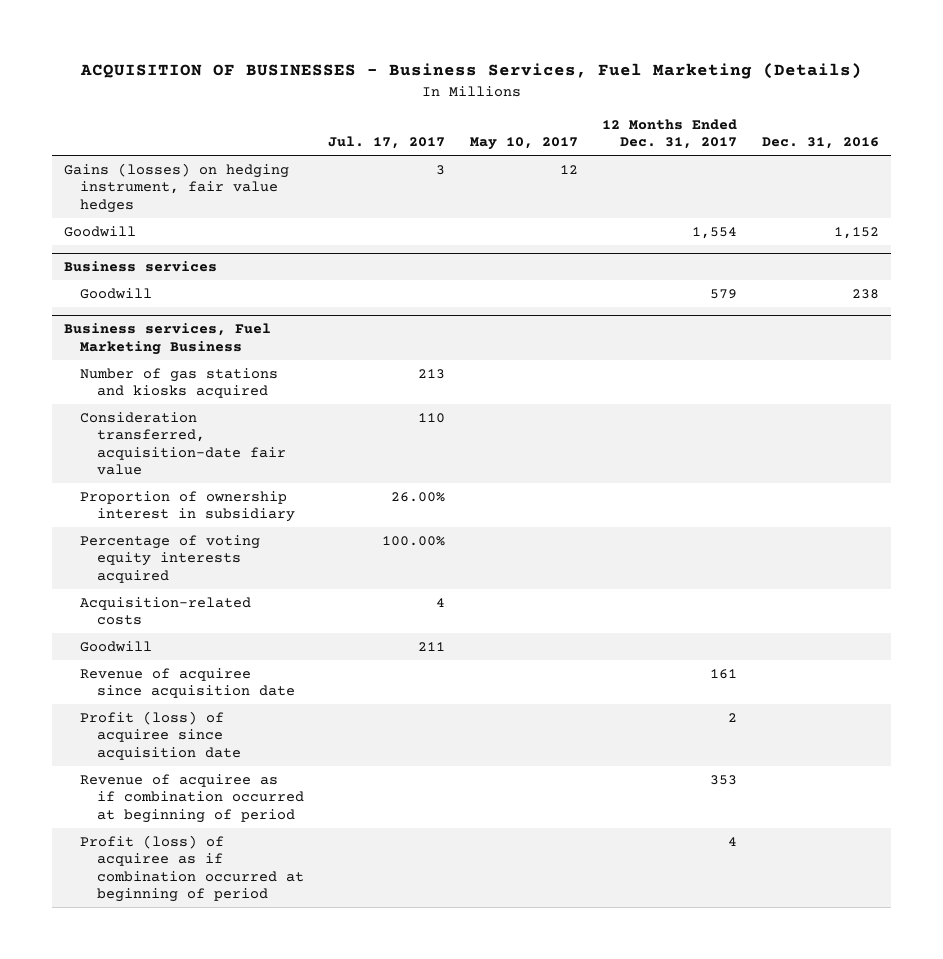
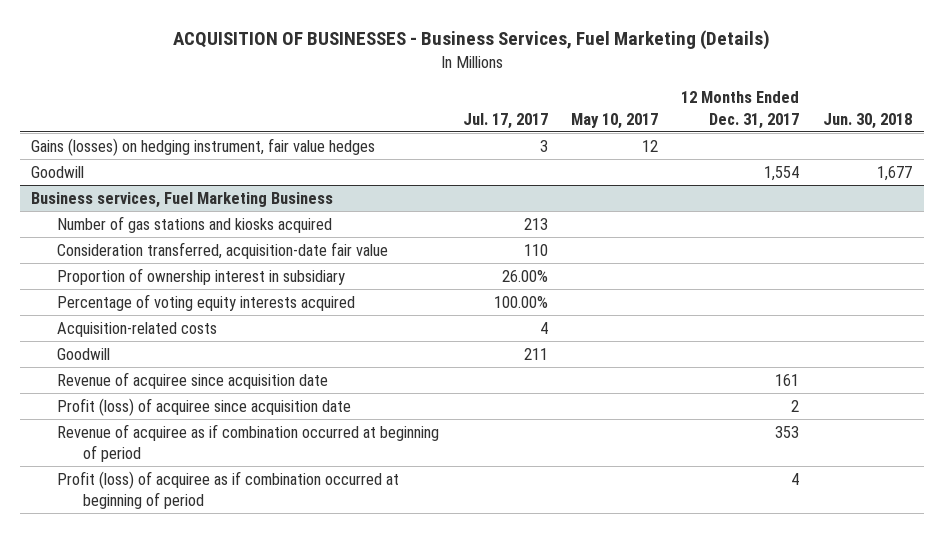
- | Jul. 17, 2017 | May 10, 2017 | 12 Months Ended Dec. 31, 2017 | Dec. 31, 2016
+ | Jul. 17, 2017 | May 10, 2017 | 12 Months Ended Dec. 31, 2017 | Jun. 30, 2018
- Business services
- Goodwill | | | 579 | 238

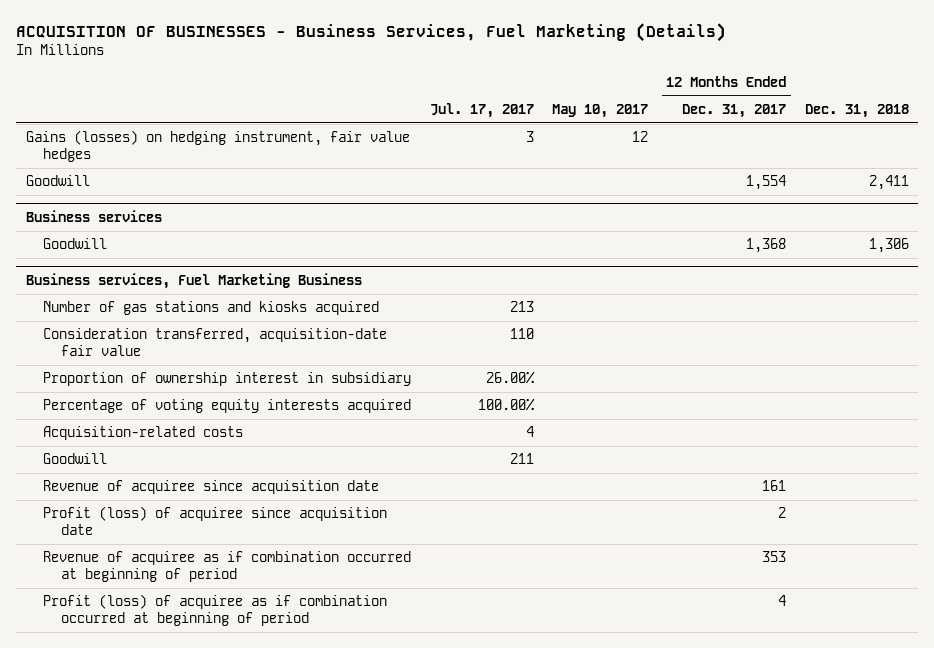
- | Jul. 17, 2017 | May 10, 2017 | 12 Months Ended Dec. 31, 2017 | Jun. 30, 2018
+ | Jul. 17, 2017 | May 10, 2017 | 12 Months Ended Dec. 31, 2017 | Dec. 31, 2018
+ Business services
+ Goodwill | | | 1,368 | 1,306

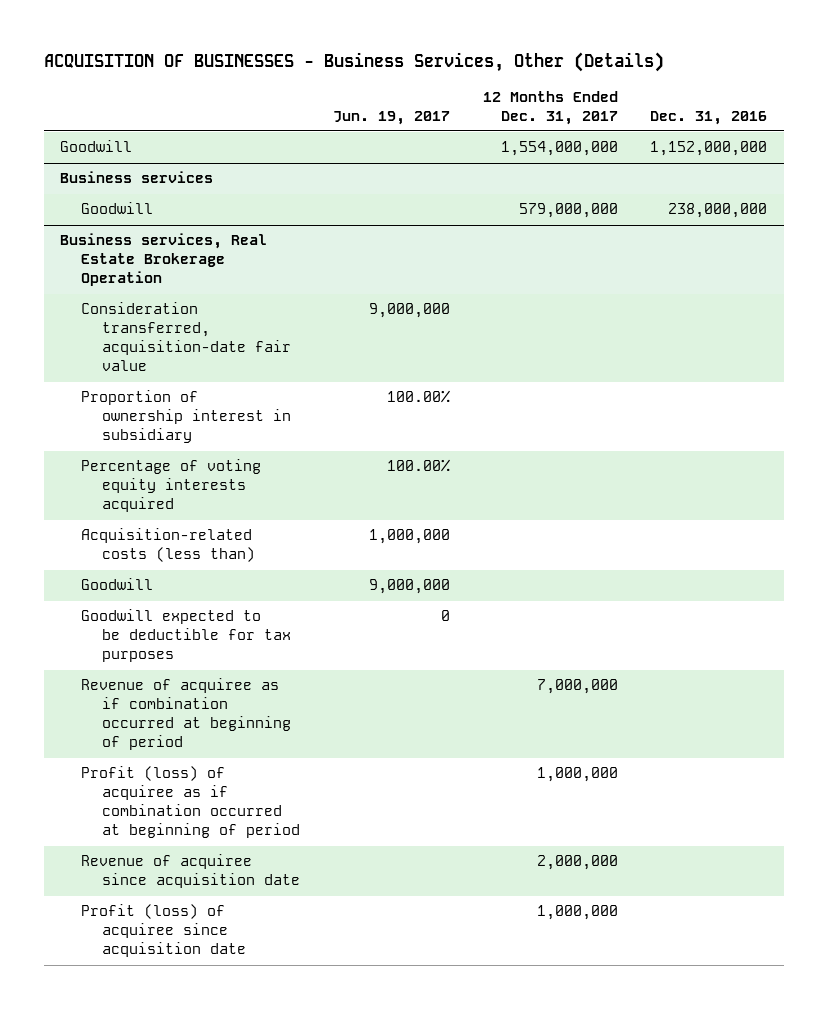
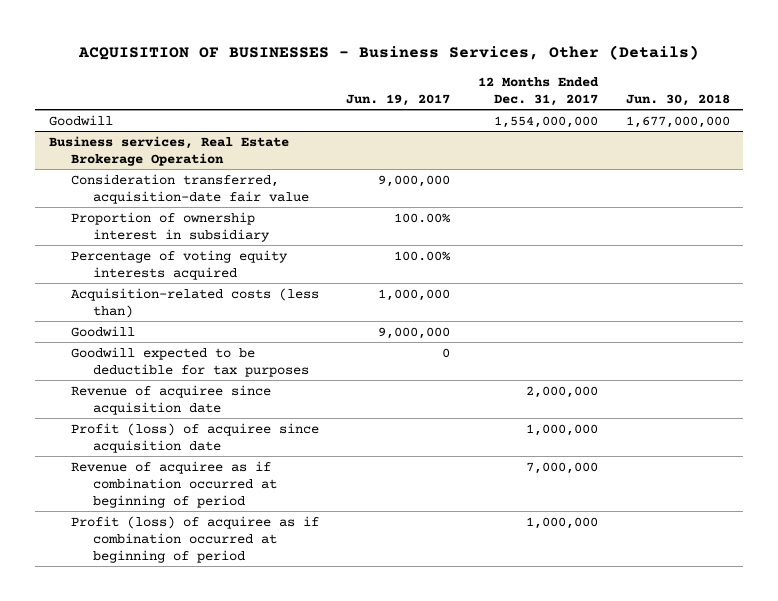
- | Jun. 19, 2017 | 12 Months Ended Dec. 31, 2017 | Dec. 31, 2016
+ | Jun. 19, 2017 | 12 Months Ended Dec. 31, 2017 | Jun. 30, 2018
- Business services
- Goodwill | | 579,000,000 | 238,000,000
@ Business services, Real Estate Brokerage Operation
moved down: Revenue of acquiree as if combination occurred at beginning of period | | 7,000,000 |
moved down: Profit (loss) of acquiree as if combination occurred at beginning of period | | 1,000,000 |

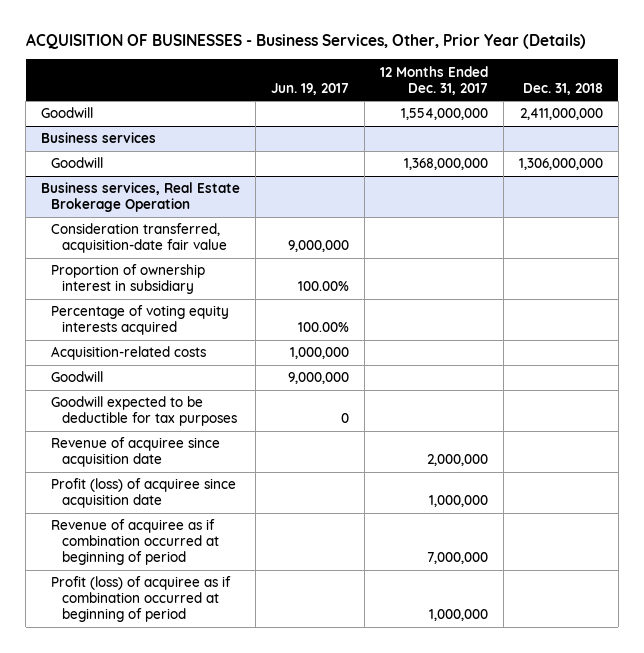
- ACQUISITION OF BUSINESSES - Business Services, Other (Details)
+ ACQUISITION OF BUSINESSES - Business Services, Other, Prior Year (Details)
- | Jun. 19, 2017 | 12 Months Ended Dec. 31, 2017 | Jun. 30, 2018
+ | Jun. 19, 2017 | 12 Months Ended Dec. 31, 2017 | Dec. 31, 2018
+ Business services
+ Goodwill | | 1,368,000,000 | 1,306,000,000
@ Business services, Real Estate Brokerage Operation
- Acquisition-related costs (less than) | 1,000,000 | |
+ Acquisition-related costs | 1,000,000 | |

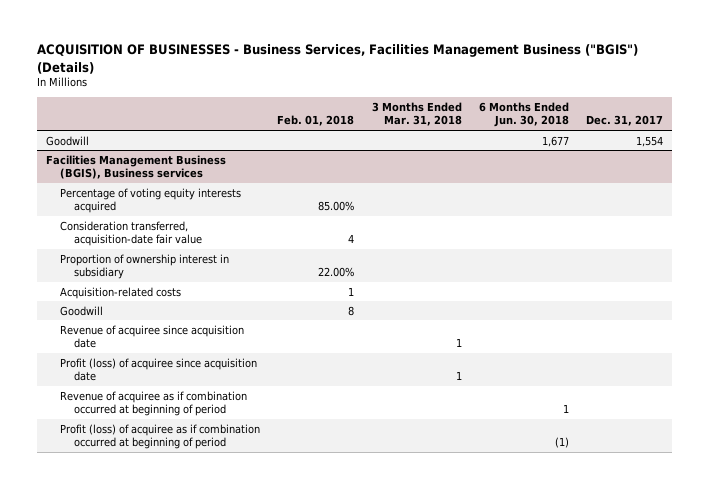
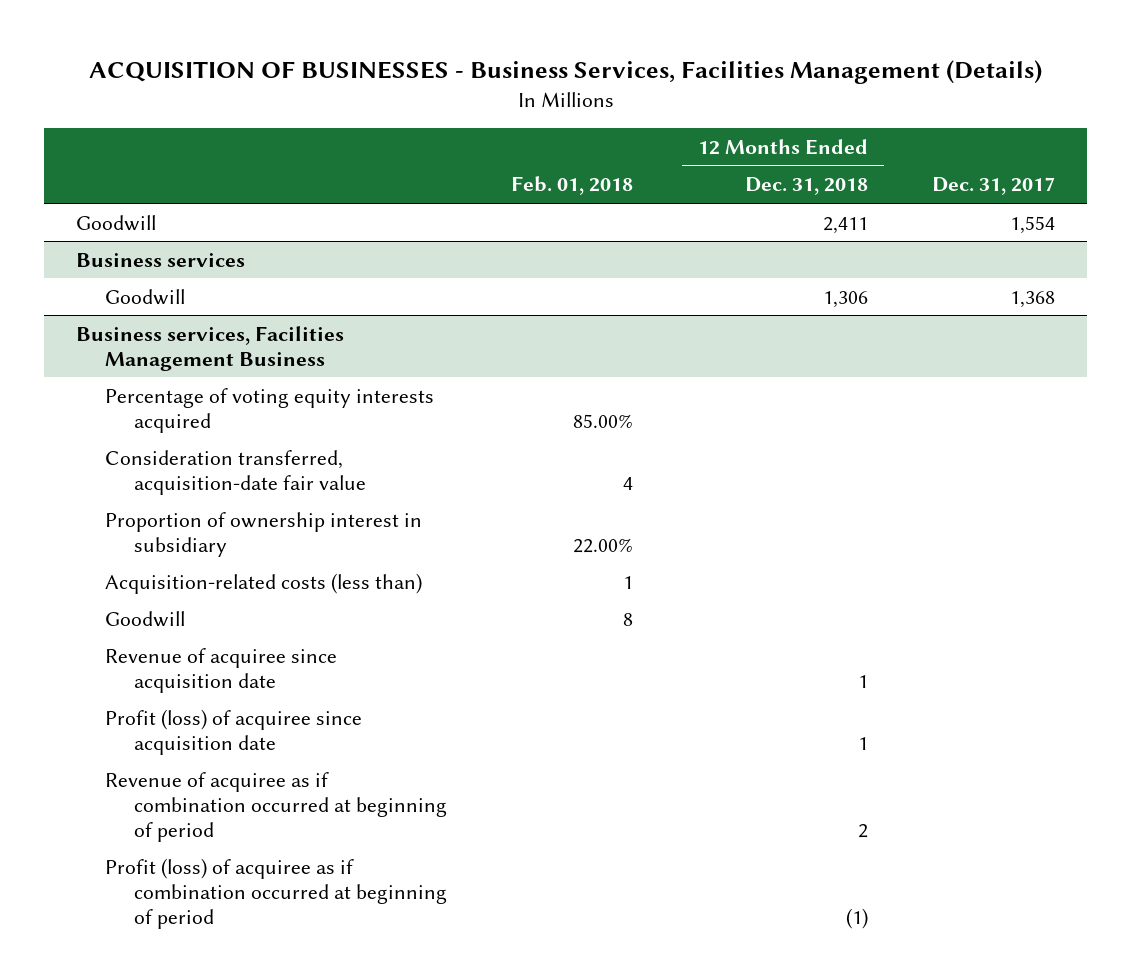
- ACQUISITION OF BUSINESSES - Business Services, Facilities Management Business ("BGIS") (Details)
+ ACQUISITION OF BUSINESSES - Business Services, Facilities Management (Details)
- | Feb. 01, 2018 | 3 Months Ended Mar. 31, 2018 | 6 Months Ended Jun. 30, 2018 | Dec. 31, 2017
+ | Feb. 01, 2018 | 12 Months Ended Dec. 31, 2018 | Dec. 31, 2017
- Facilities Management Business (BGIS), Business services
+ Business services
+ Goodwill | | 1,306 | 1,368
+ Business services, Facilities Management Business
- Acquisition-related costs | 1 | | |
+ Acquisition-related costs (less than) | 1 | |

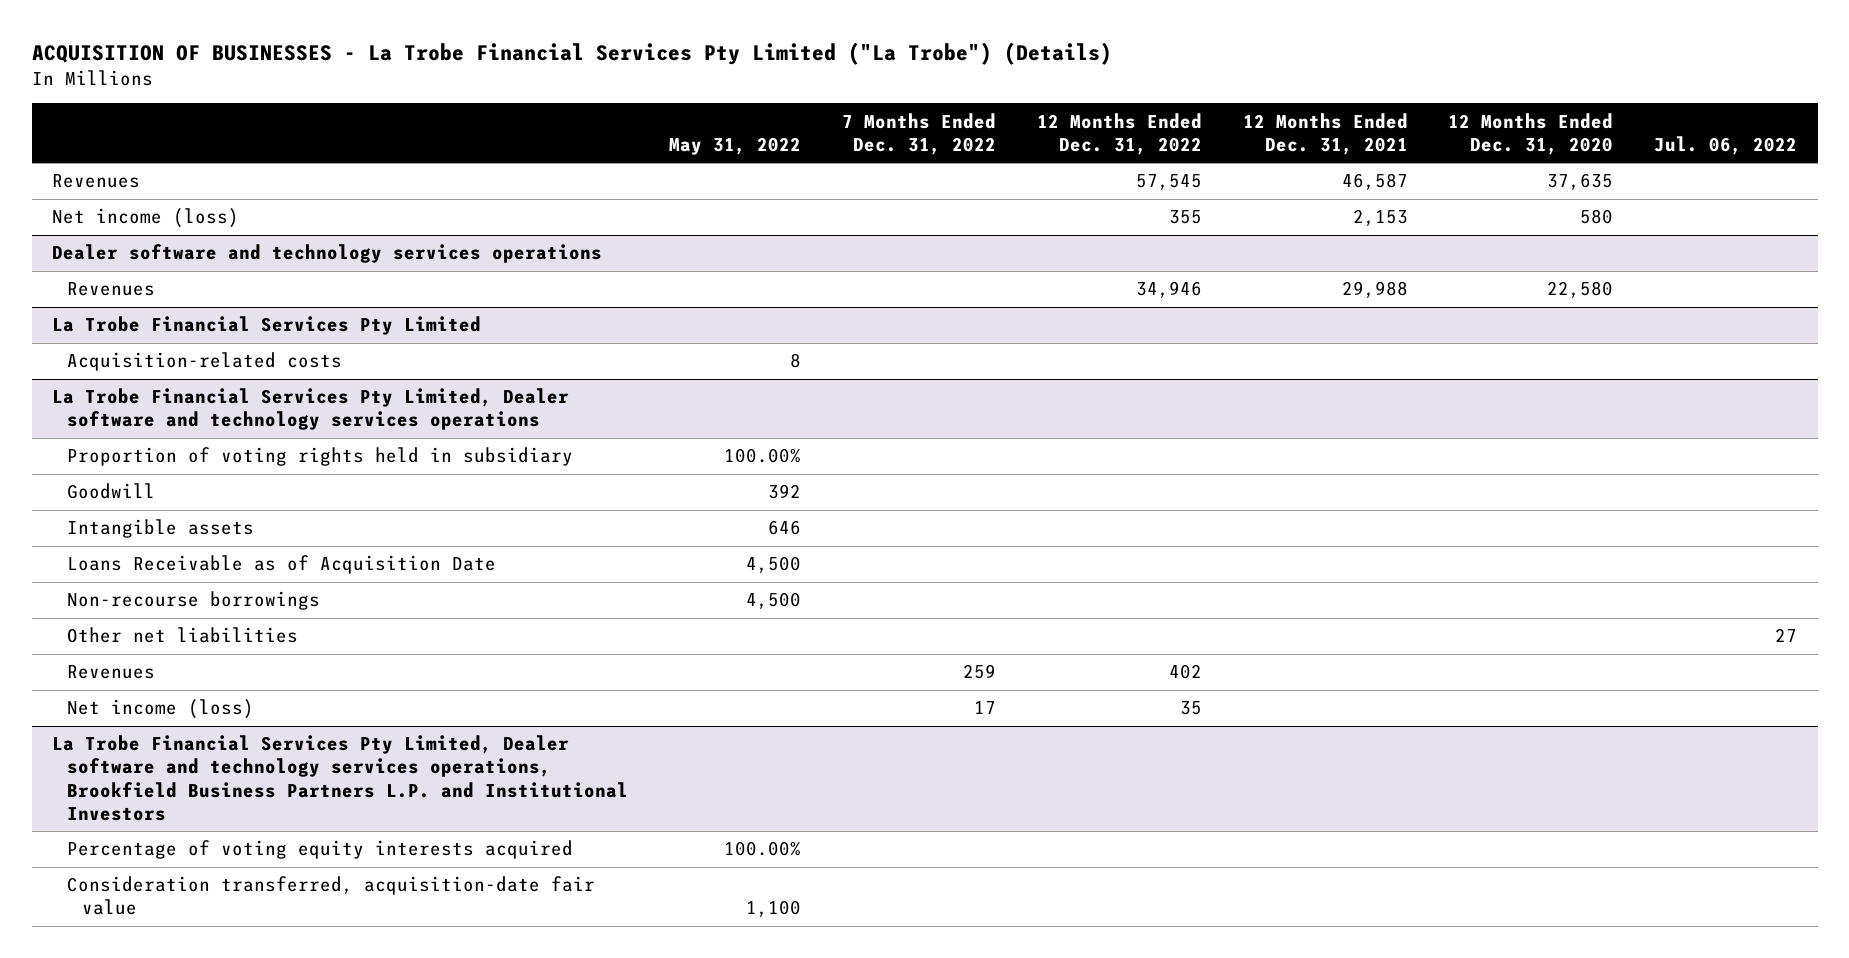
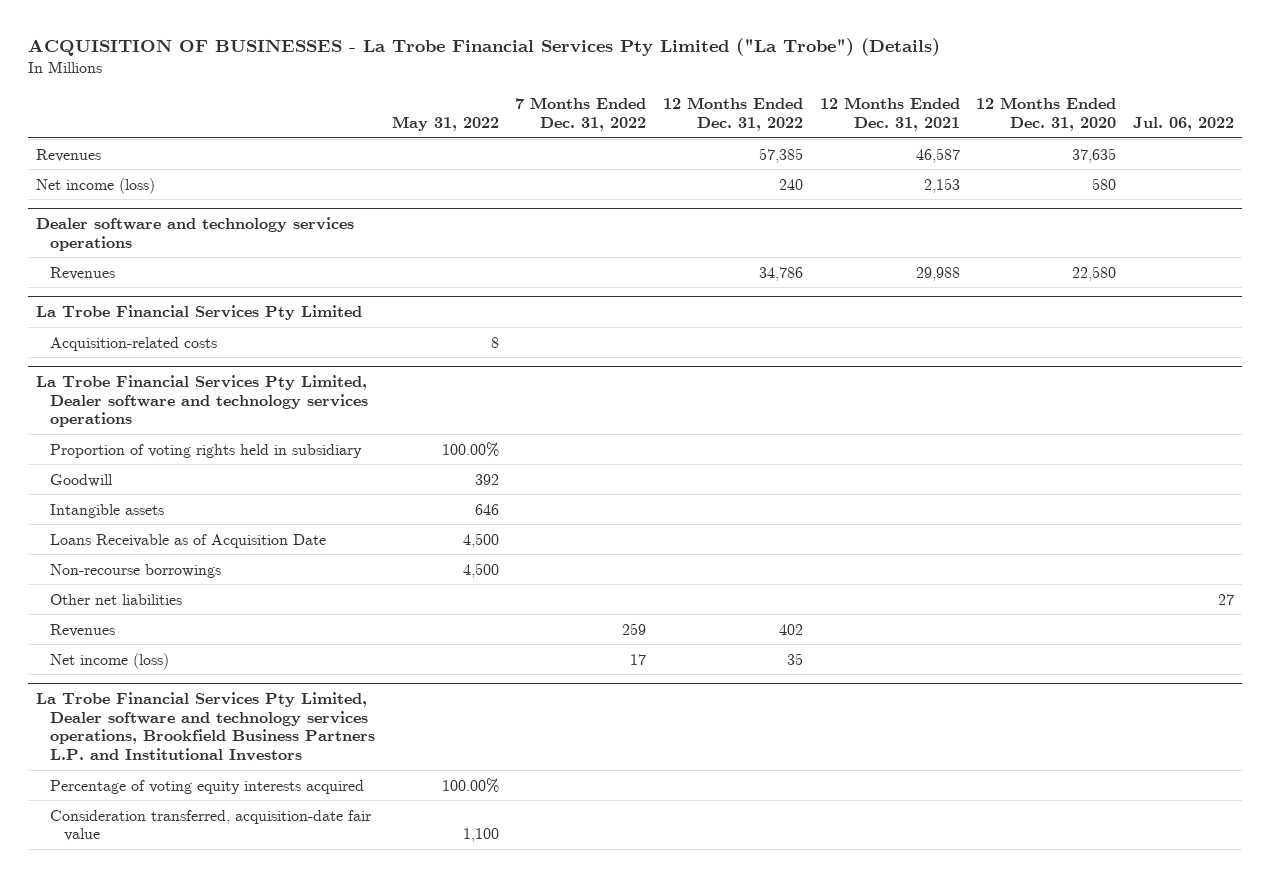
- Revenues | | | 57,545 | 46,587 | 37,635 |
- Net income (loss) | | | 355 | 2,153 | 580 |
+ Revenues | | | 57,385 | 46,587 | 37,635 |
+ Net income (loss) | | | 240 | 2,153 | 580 |
@ Dealer software and technology services operations
- Revenues | | | 34,946 | 29,988 | 22,580 |
+ Revenues | | | 34,786 | 29,988 | 22,580 |

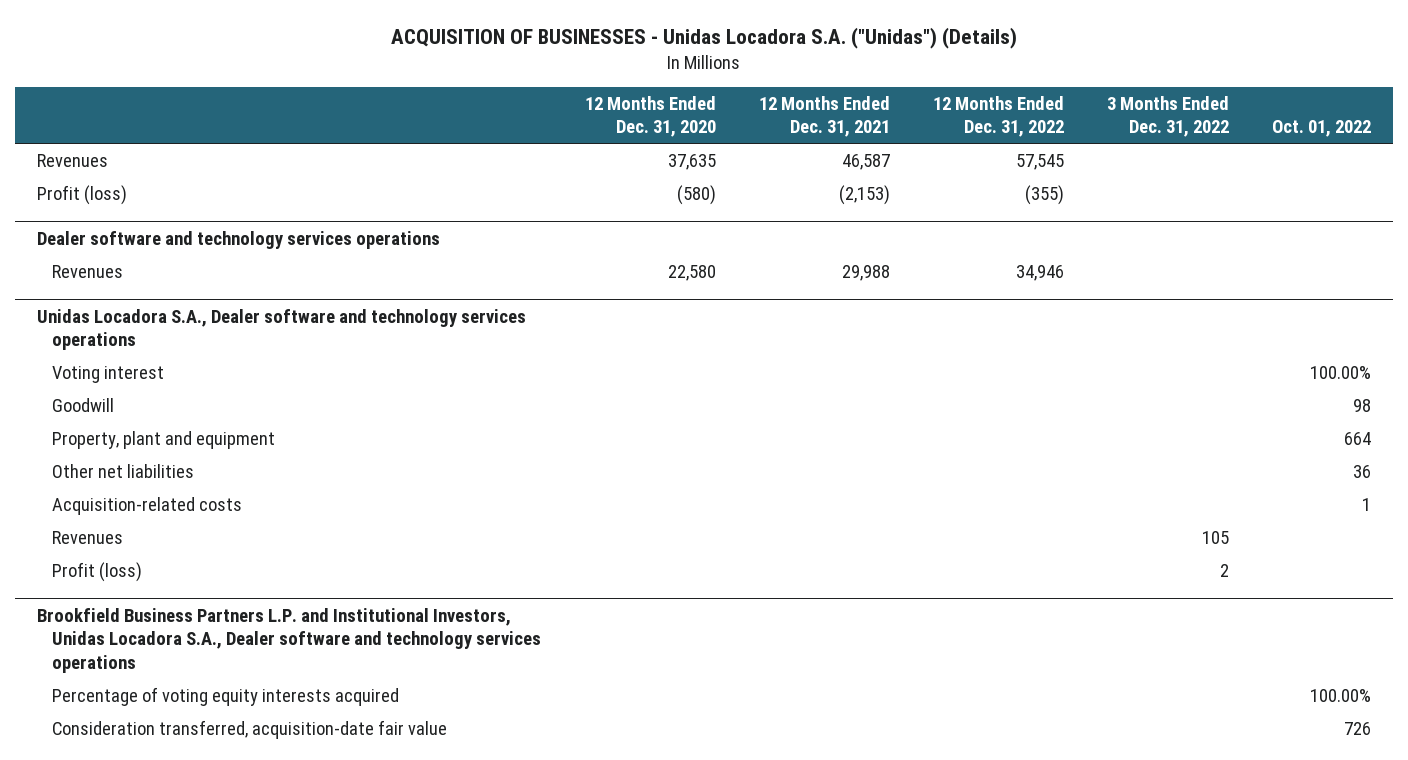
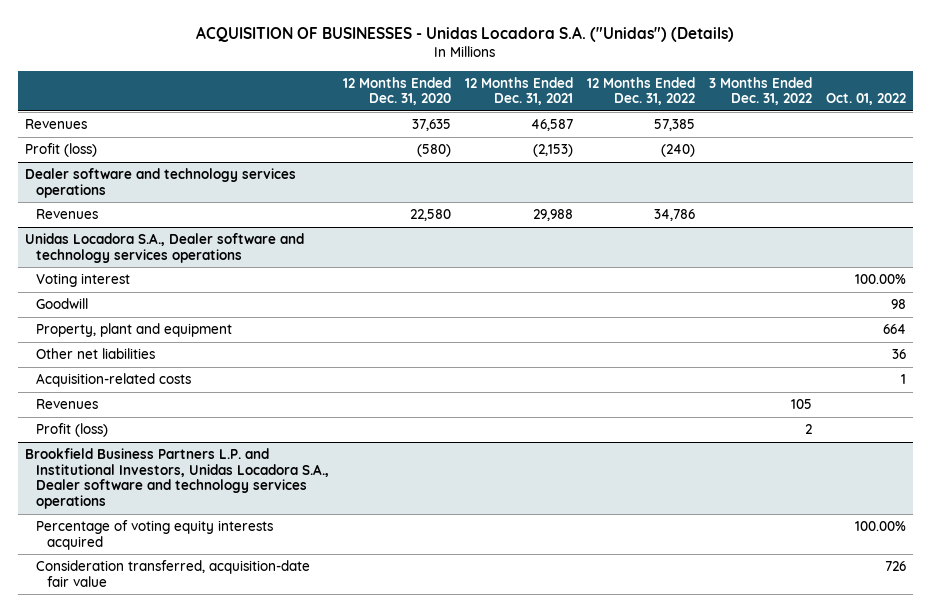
- Revenues | 37,635 | 46,587 | 57,545 | |
- Profit (loss) | (580) | (2,153) | (355) | |
+ Revenues | 37,635 | 46,587 | 57,385 | |
+ Profit (loss) | (580) | (2,153) | (240) | |
@ Dealer software and technology services operations
- Revenues | 22,580 | 29,988 | 34,946 | |
+ Revenues | 22,580 | 29,988 | 34,786 | |

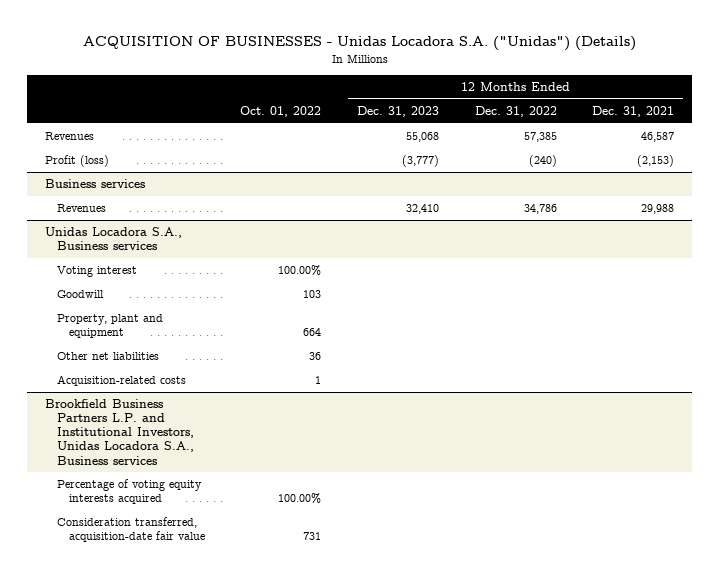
- | 12 Months Ended Dec. 31, 2020 | 12 Months Ended Dec. 31, 2021 | 12 Months Ended Dec. 31, 2022 | 3 Months Ended Dec. 31, 2022 | Oct. 01, 2022
+ | Oct. 01, 2022 | 12 Months Ended Dec. 31, 2023 | 12 Months Ended Dec. 31, 2022 | 12 Months Ended Dec. 31, 2021
- Dealer software and technology services operations
+ Business services
- Unidas Locadora S.A., Dealer software and technology services operations
+ Unidas Locadora S.A., Business services
- Goodwill | | | | | 98
+ Goodwill | 103 | | |
- Revenues | | | | 105 |
- Profit (loss) | | | | 2 |
- Brookfield Business Partners L.P. and Institutional Investors, Unidas Locadora S.A., Dealer software and technology services operations
+ Brookfield Business Partners L.P. and Institutional Investors, Unidas Locadora S.A., Business services
- Consideration transferred, acquisition-date fair value | | | | | 726
+ Consideration transferred, acquisition-date fair value | 731 | | |

